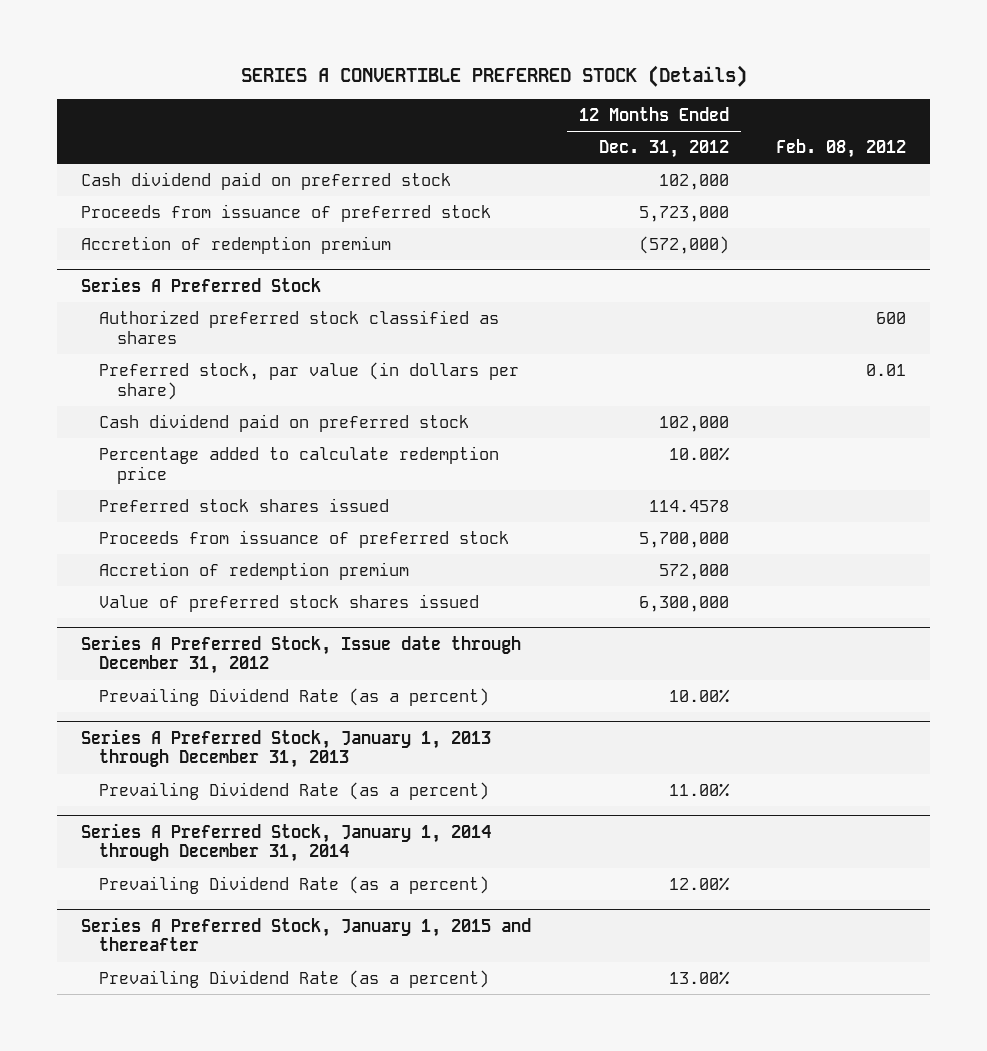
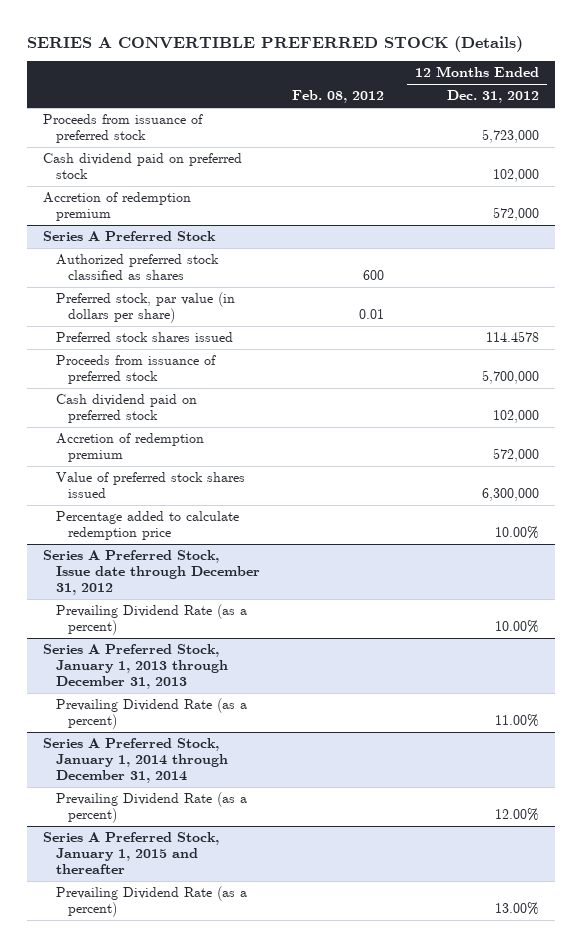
- | 12 Months Ended Dec. 31, 2012 | Feb. 08, 2012
+ | Feb. 08, 2012 | 12 Months Ended Dec. 31, 2012
- Accretion of redemption premium | (572,000) |
moved down: Cash dividend paid on preferred stock | | 102,000
+ Accretion of redemption premium | | 572,000
@ Series A Preferred Stock
moved down: Cash dividend paid on preferred stock | | 102,000
moved down: Percentage added to calculate redemption price | | 10.00%

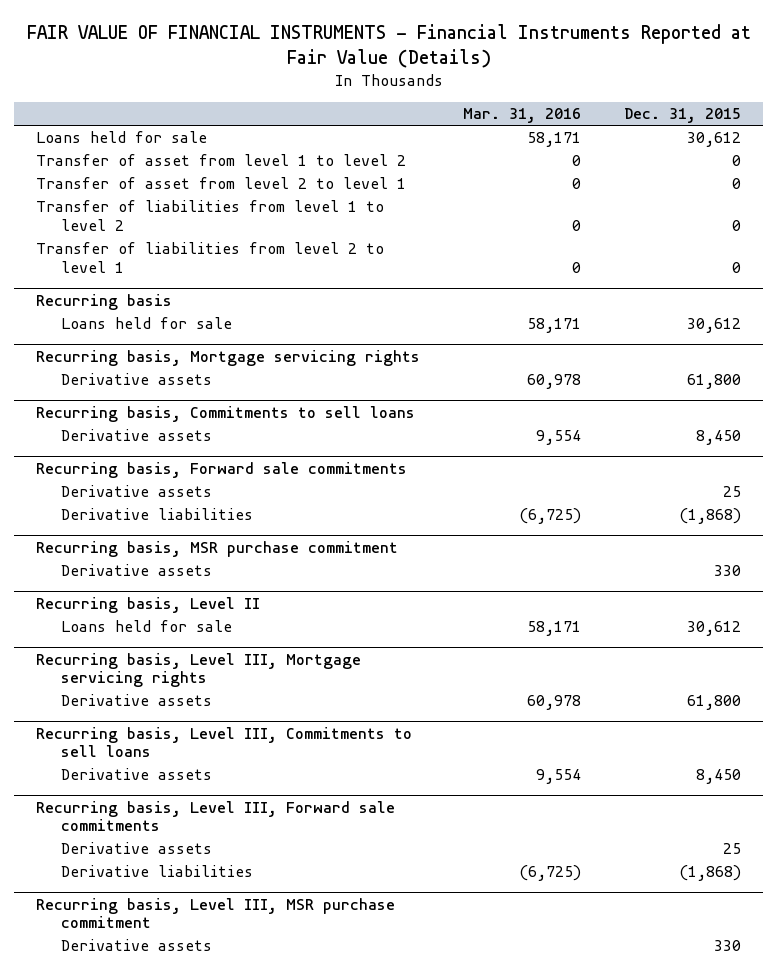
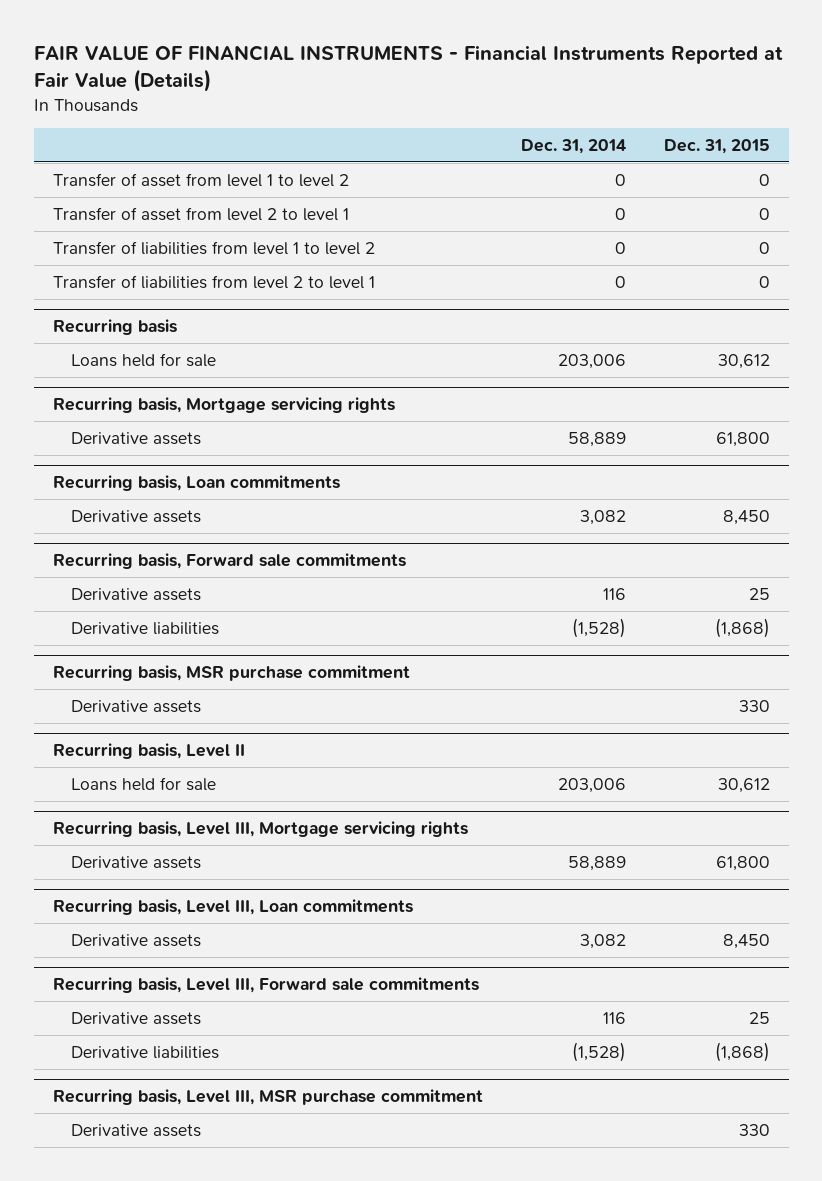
- | Mar. 31, 2016 | Dec. 31, 2015
+ | Dec. 31, 2014 | Dec. 31, 2015
- Loans held for sale | 58,171 | 30,612
- Recurring basis, Commitments to sell loans
+ Recurring basis, Loan commitments
- Recurring basis, Level III, Commitments to sell loans
+ Recurring basis, Level III, Loan commitments

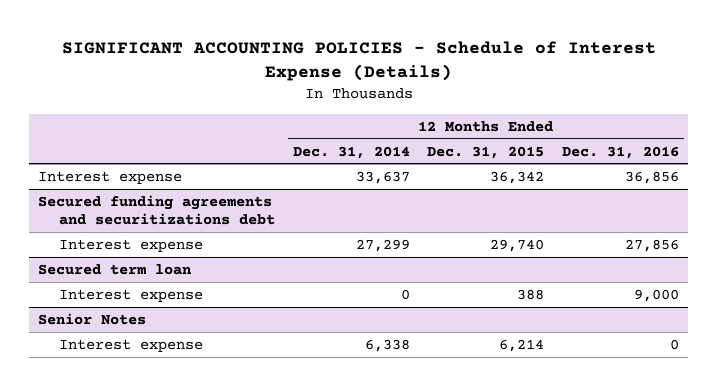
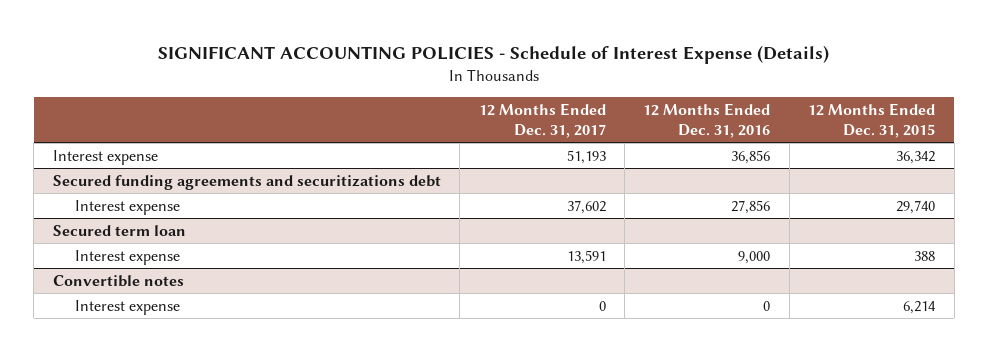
- | 12 Months Ended Dec. 31, 2014 | 12 Months Ended Dec. 31, 2015 | 12 Months Ended Dec. 31, 2016
+ | 12 Months Ended Dec. 31, 2017 | 12 Months Ended Dec. 31, 2016 | 12 Months Ended Dec. 31, 2015
- Senior Notes
+ Convertible notes

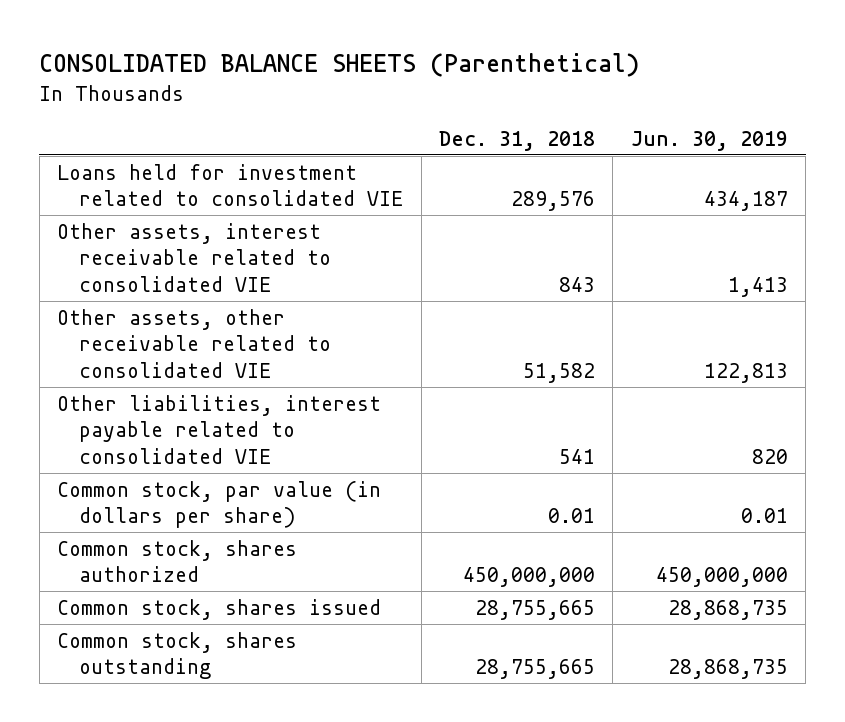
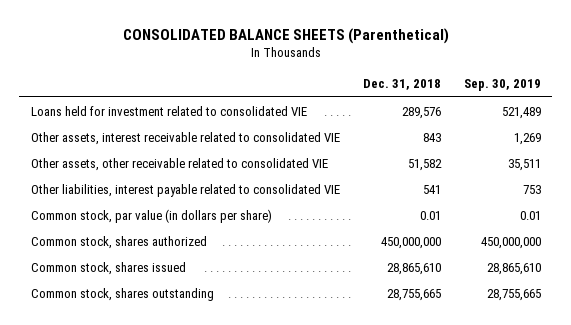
- | Dec. 31, 2018 | Jun. 30, 2019
+ | Dec. 31, 2018 | Sep. 30, 2019
- Common stock, shares issued | 28,755,665 | 28,868,735
+ Common stock, shares issued | 28,865,610 | 28,865,610

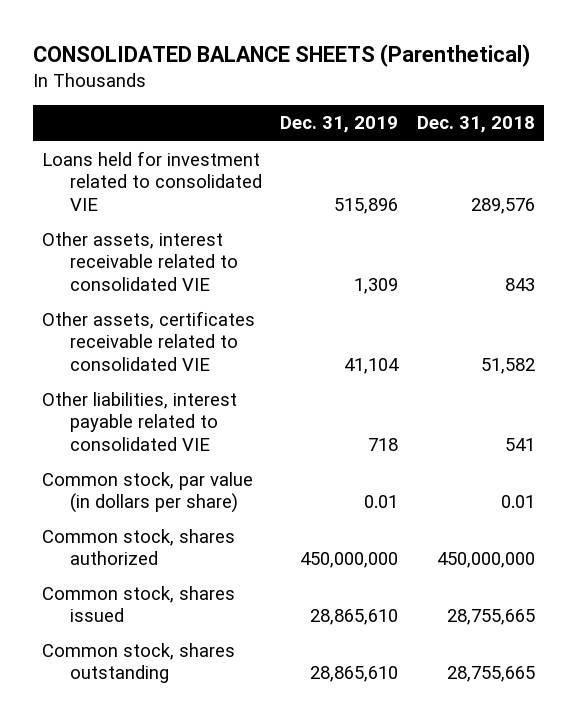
- | Dec. 31, 2018 | Sep. 30, 2019
+ | Dec. 31, 2019 | Dec. 31, 2018
- Other assets, other receivable related to consolidated VIE | 51,582 | 35,511
+ Other assets, certificates receivable related to consolidated VIE | 41,104 | 51,582
- Common stock, shares issued | 28,865,610 | 28,865,610
+ Common stock, shares issued | 28,865,610 | 28,755,665

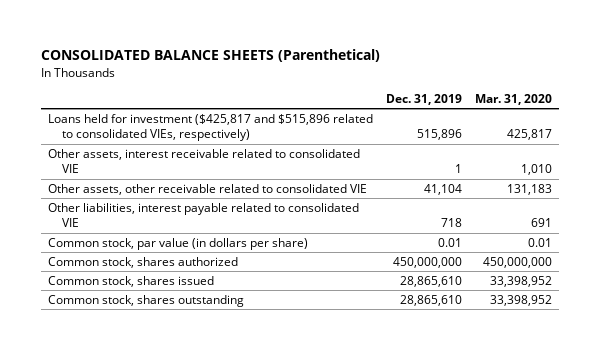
- | Dec. 31, 2019 | Dec. 31, 2018
+ | Dec. 31, 2019 | Mar. 31, 2020
- Loans held for investment related to consolidated VIE | 515,896 | 289,576
- Other assets, interest receivable related to consolidated VIE | 1,309 | 843
- Other assets, certificates receivable related to consolidated VIE | 41,104 | 51,582
+ Loans held for investment ($425,817 and $515,896 related to consolidated VIEs, respectively) | 515,896 | 425,817
+ Other assets, interest receivable related to consolidated VIE | 1 | 1,010
+ Other assets, other receivable related to consolidated VIE | 41,104 | 131,183

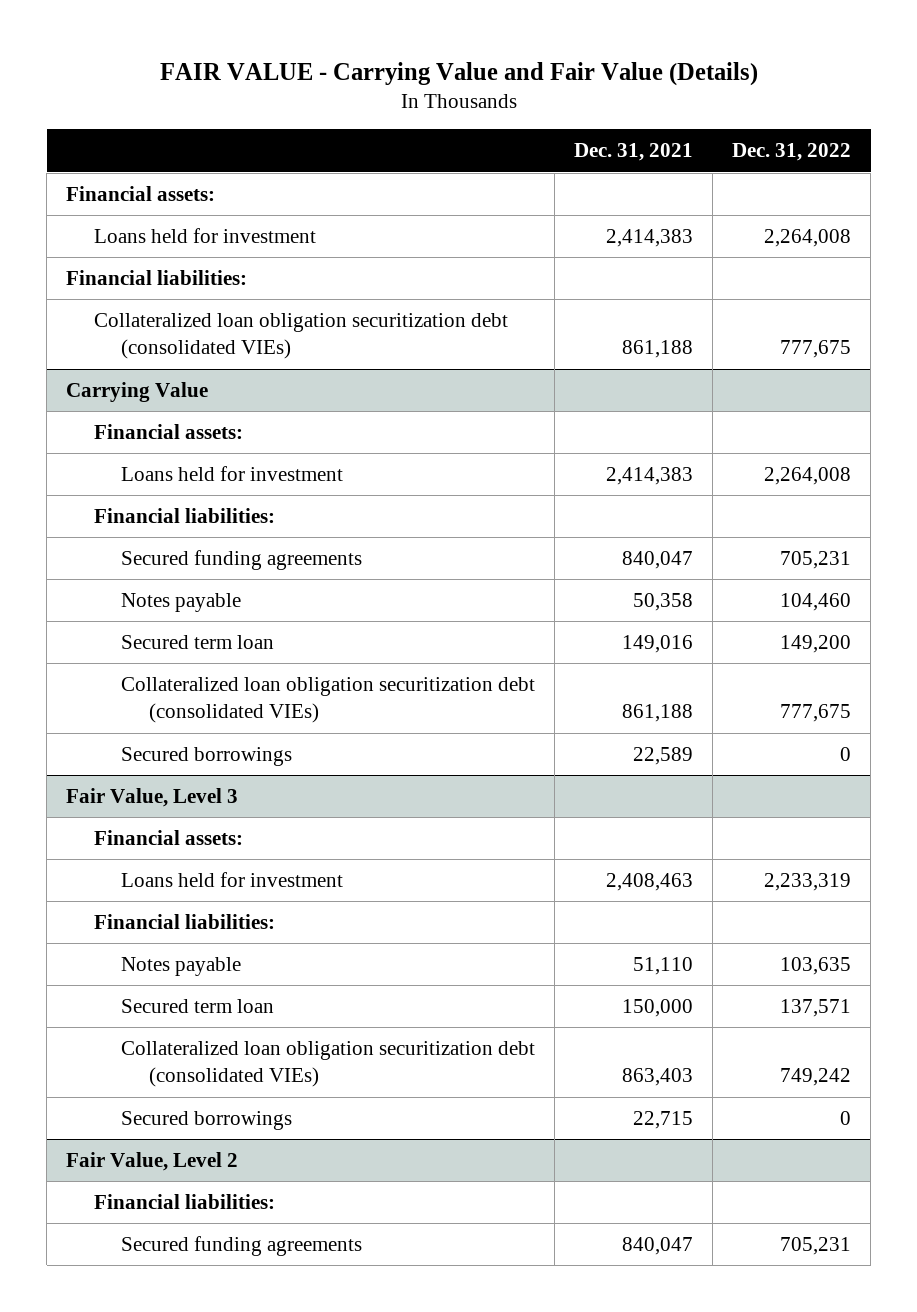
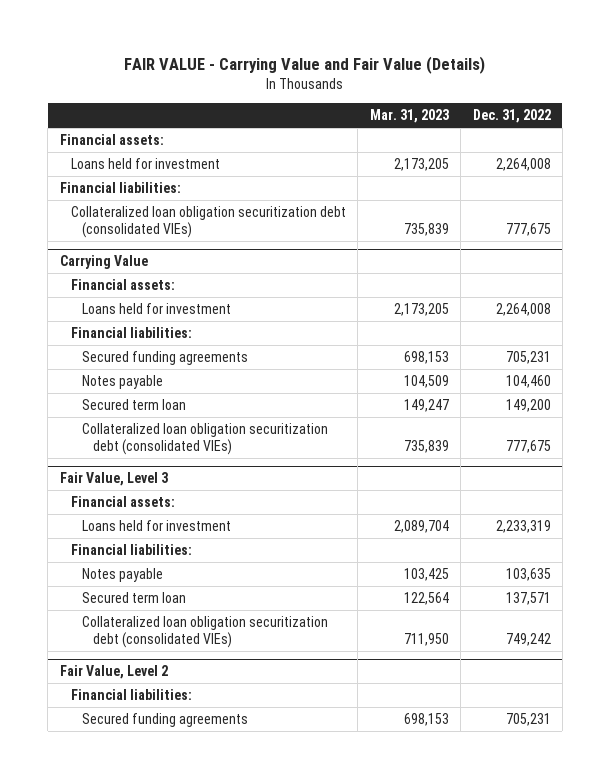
- | Dec. 31, 2021 | Dec. 31, 2022
+ | Mar. 31, 2023 | Dec. 31, 2022
@ Carrying Value
- Secured borrowings | 22,589 | 0
@ Fair Value, Level 3
- Secured borrowings | 22,715 | 0

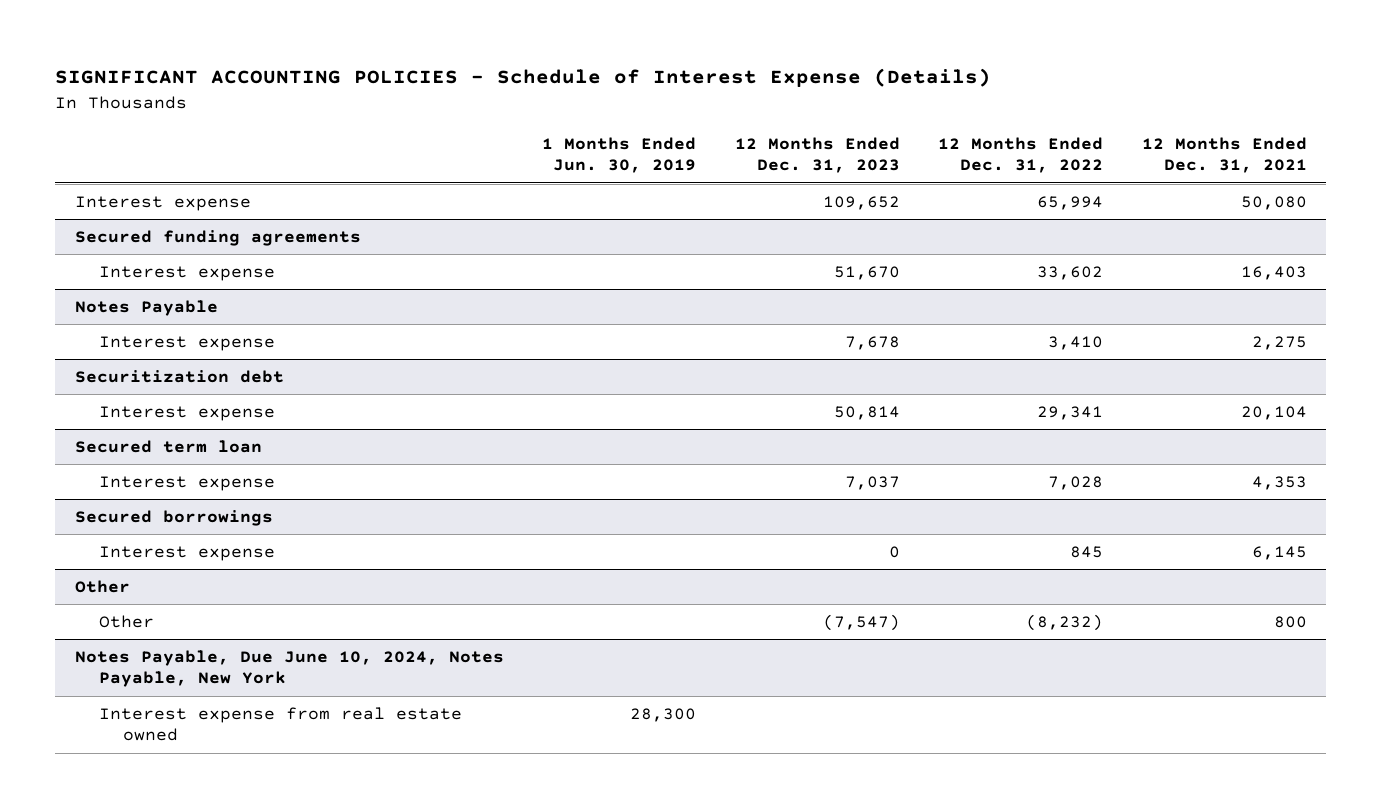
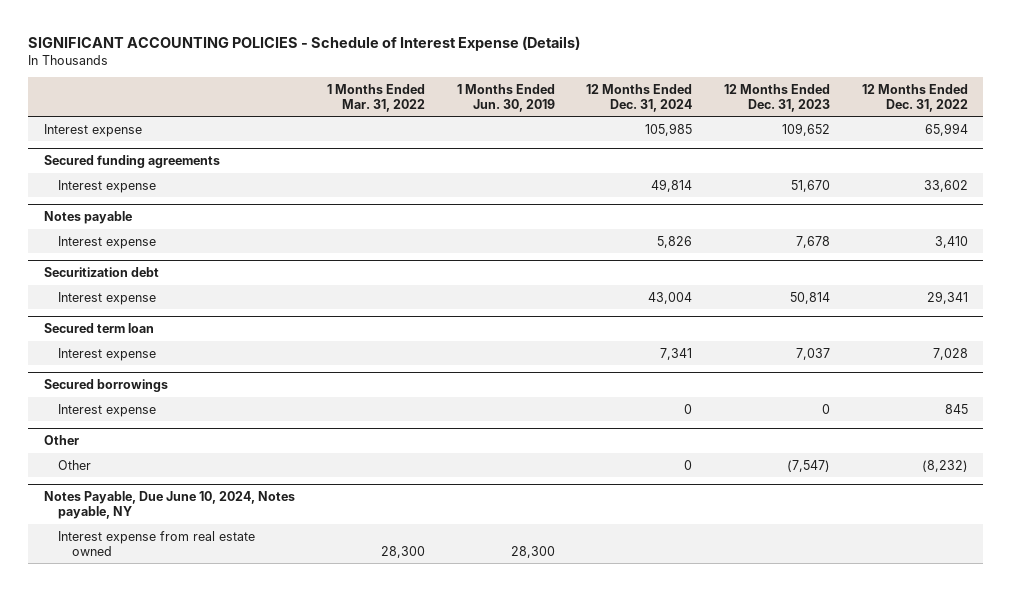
- | 1 Months Ended Jun. 30, 2019 | 12 Months Ended Dec. 31, 2023 | 12 Months Ended Dec. 31, 2022 | 12 Months Ended Dec. 31, 2021
+ | 1 Months Ended Mar. 31, 2022 | 1 Months Ended Jun. 30, 2019 | 12 Months Ended Dec. 31, 2024 | 12 Months Ended Dec. 31, 2023 | 12 Months Ended Dec. 31, 2022
- Notes Payable
+ Notes payable
- Notes Payable, Due June 10, 2024, Notes Payable, New York
+ Notes Payable, Due June 10, 2024, Notes payable, NY

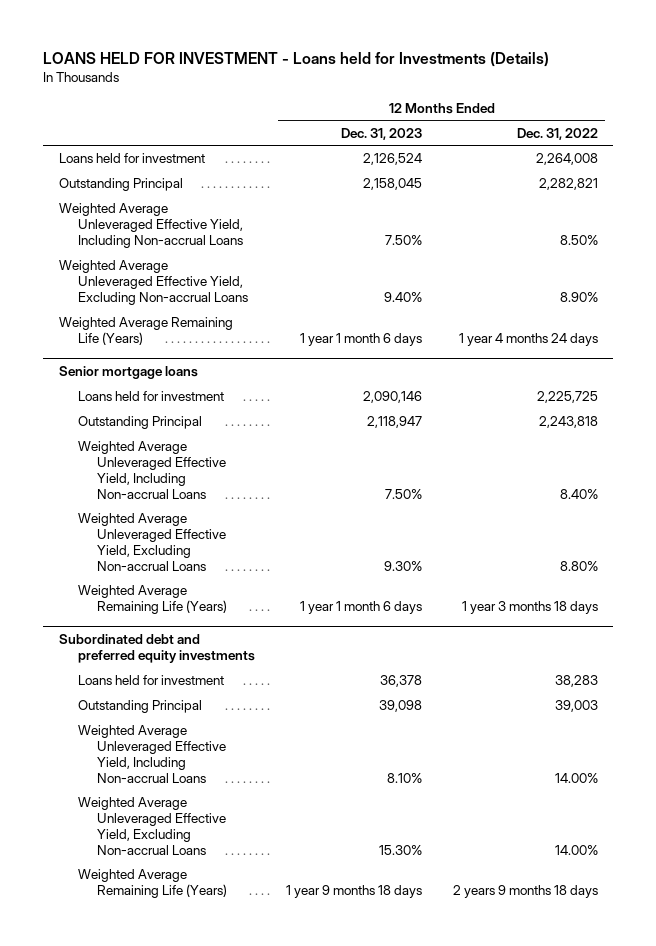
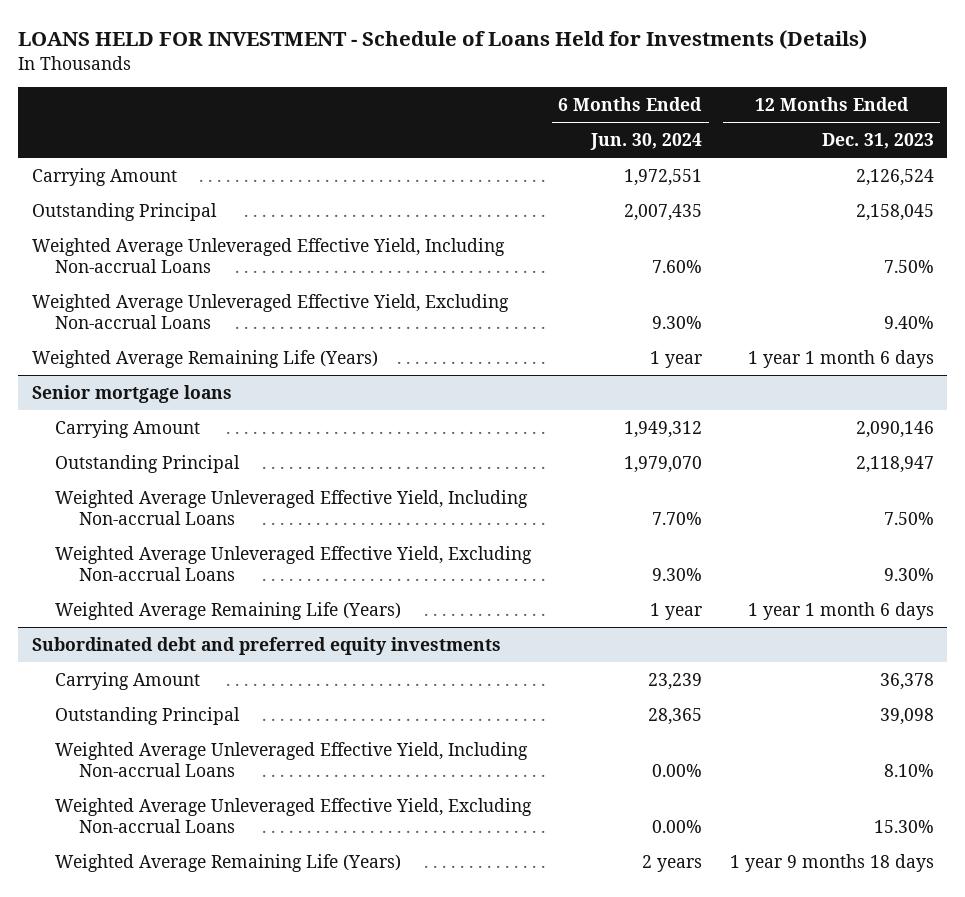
- LOANS HELD FOR INVESTMENT - Loans held for Investments (Details)
+ LOANS HELD FOR INVESTMENT - Schedule of Loans Held for Investments (Details)
- | 12 Months Ended Dec. 31, 2023 | 12 Months Ended Dec. 31, 2022
+ | 6 Months Ended Jun. 30, 2024 | 12 Months Ended Dec. 31, 2023
- Loans held for investment | 2,126,524 | 2,264,008
+ Carrying Amount | 1,972,551 | 2,126,524
@ Senior mortgage loans
- Loans held for investment | 2,090,146 | 2,225,725
+ Carrying Amount | 1,949,312 | 2,090,146
@ Subordinated debt and preferred equity investments
- Loans held for investment | 36,378 | 38,283
+ Carrying Amount | 23,239 | 36,378

